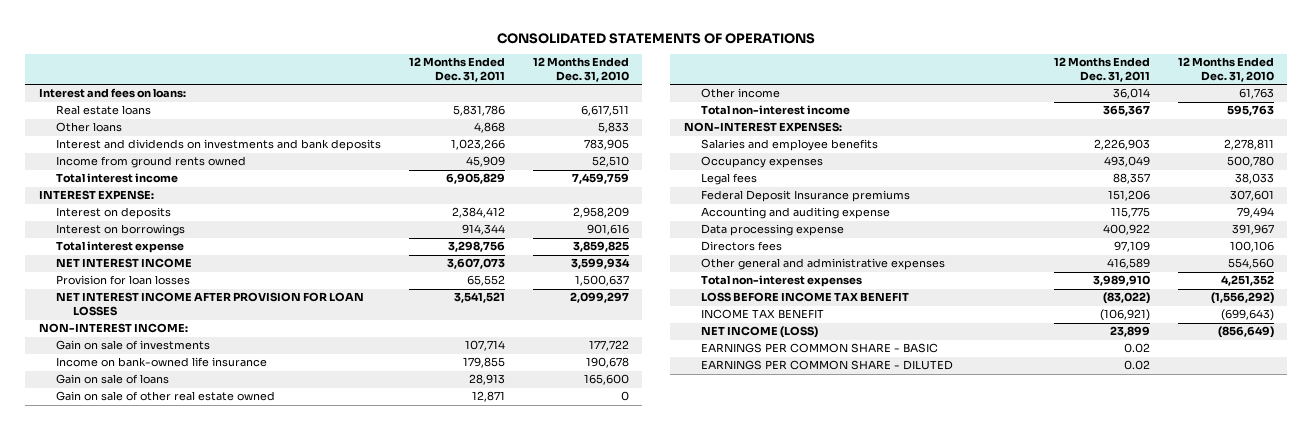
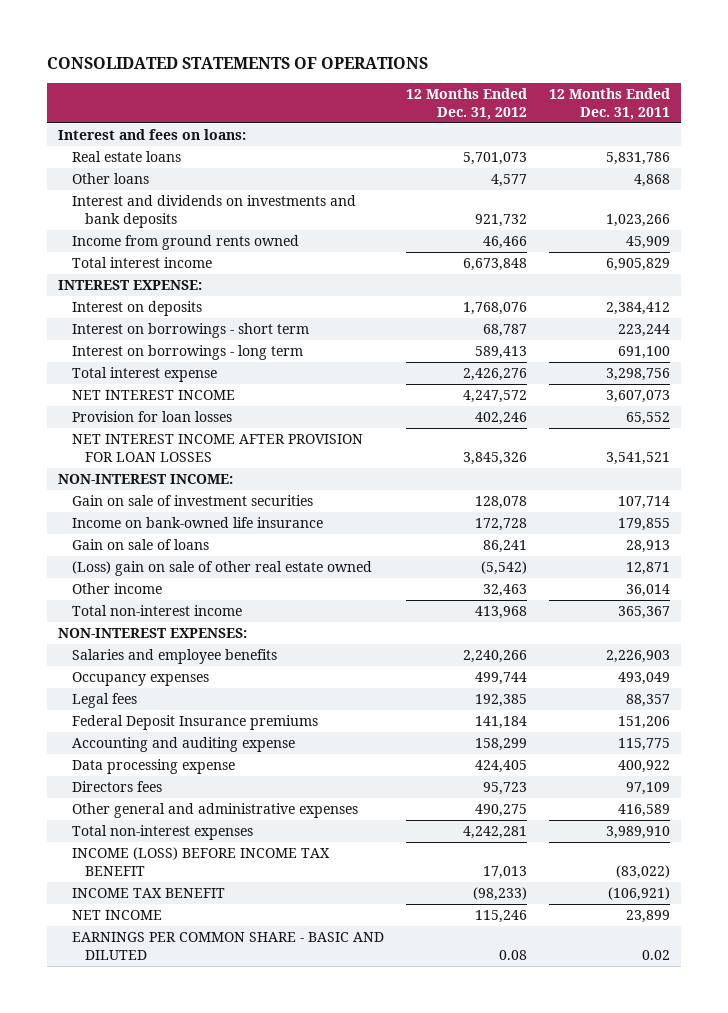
- | 12 Months Ended Dec. 31, 2011 | 12 Months Ended Dec. 31, 2010
+ | 12 Months Ended Dec. 31, 2012 | 12 Months Ended Dec. 31, 2011
- Interest on borrowings | 914,344 | 901,616
+ Interest on borrowings - short term | 68,787 | 223,244
+ Interest on borrowings - long term | 589,413 | 691,100
- Gain on sale of investments | 107,714 | 177,722
+ Gain on sale of investment securities | 128,078 | 107,714
- Gain on sale of other real estate owned | 12,871 | 0
+ (Loss) gain on sale of other real estate owned | (5,542) | 12,871
- LOSS BEFORE INCOME TAX BENEFIT | (83,022) | (1,556,292)
+ INCOME (LOSS) BEFORE INCOME TAX BENEFIT | 17,013 | (83,022)
- NET INCOME (LOSS) | 23,899 | (856,649)
- EARNINGS PER COMMON SHARE - BASIC | 0.02 |
- EARNINGS PER COMMON SHARE - DILUTED | 0.02 |
+ NET INCOME | 115,246 | 23,899
+ EARNINGS PER COMMON SHARE - BASIC AND DILUTED | 0.08 | 0.02

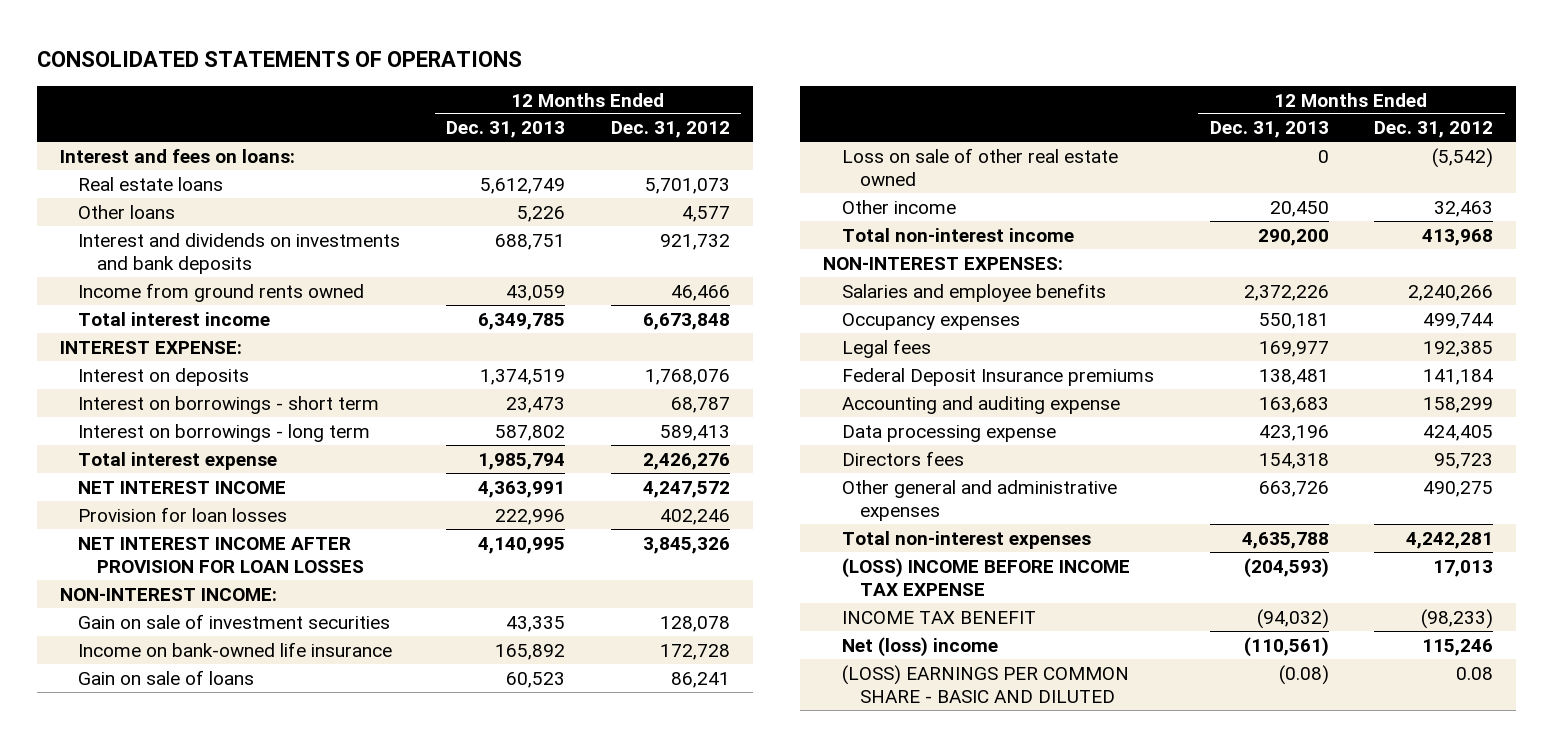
- | 12 Months Ended Dec. 31, 2012 | 12 Months Ended Dec. 31, 2011
+ | 12 Months Ended Dec. 31, 2013 | 12 Months Ended Dec. 31, 2012
- (Loss) gain on sale of other real estate owned | (5,542) | 12,871
+ Loss on sale of other real estate owned | 0 | (5,542)
- INCOME (LOSS) BEFORE INCOME TAX BENEFIT | 17,013 | (83,022)
+ (LOSS) INCOME BEFORE INCOME TAX EXPENSE | (204,593) | 17,013
- NET INCOME | 115,246 | 23,899
- EARNINGS PER COMMON SHARE - BASIC AND DILUTED | 0.08 | 0.02
+ Net (loss) income | (110,561) | 115,246
+ (LOSS) EARNINGS PER COMMON SHARE - BASIC AND DILUTED | (0.08) | 0.08

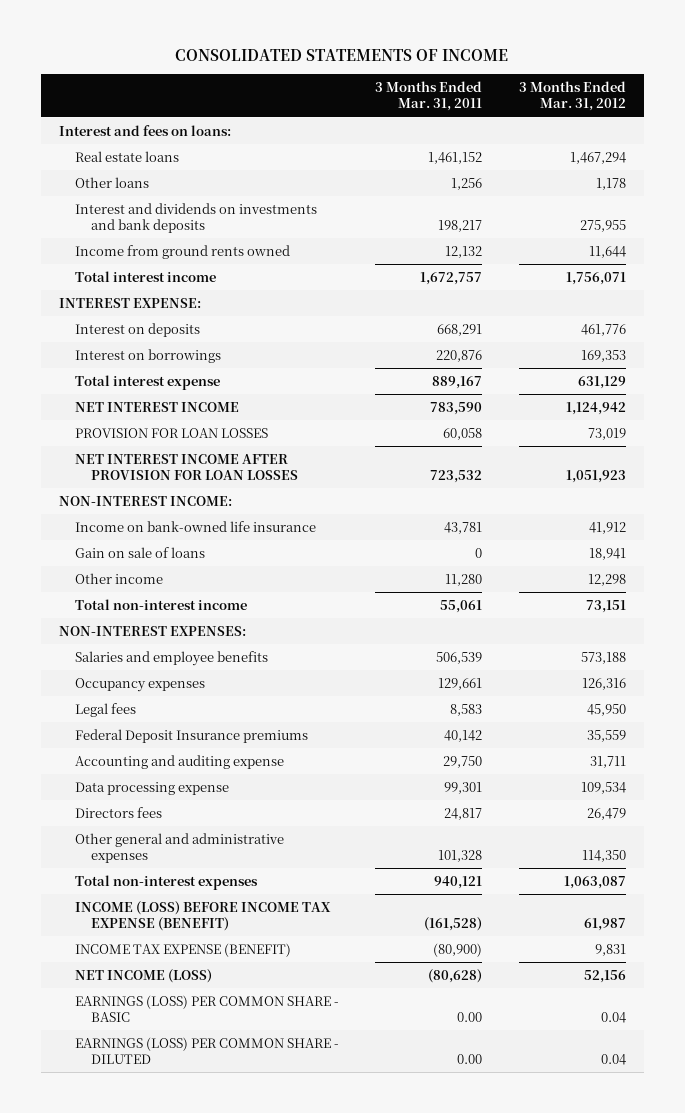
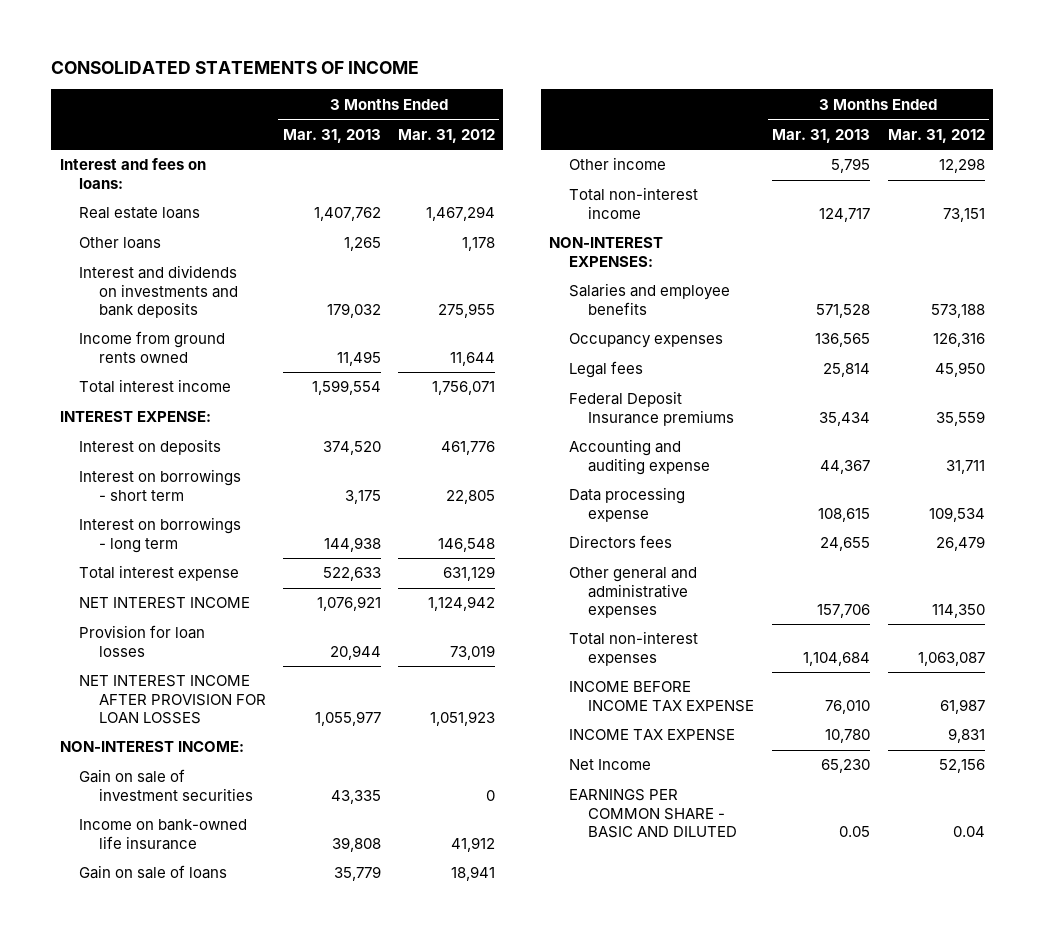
- | 3 Months Ended Mar. 31, 2011 | 3 Months Ended Mar. 31, 2012
+ | 3 Months Ended Mar. 31, 2013 | 3 Months Ended Mar. 31, 2012
- Interest on borrowings | 220,876 | 169,353
+ Interest on borrowings - short term | 3,175 | 22,805
+ Interest on borrowings - long term | 144,938 | 146,548
- PROVISION FOR LOAN LOSSES | 60,058 | 73,019
+ Provision for loan losses | 20,944 | 73,019
+ Gain on sale of investment securities | 43,335 | 0
- INCOME (LOSS) BEFORE INCOME TAX EXPENSE (BENEFIT) | (161,528) | 61,987
- INCOME TAX EXPENSE (BENEFIT) | (80,900) | 9,831
- NET INCOME (LOSS) | (80,628) | 52,156
- EARNINGS (LOSS) PER COMMON SHARE - BASIC | 0.00 | 0.04
- EARNINGS (LOSS) PER COMMON SHARE - DILUTED | 0.00 | 0.04
+ INCOME BEFORE INCOME TAX EXPENSE | 76,010 | 61,987
+ INCOME TAX EXPENSE | 10,780 | 9,831
+ Net Income | 65,230 | 52,156
+ EARNINGS PER COMMON SHARE - BASIC AND DILUTED | 0.05 | 0.04

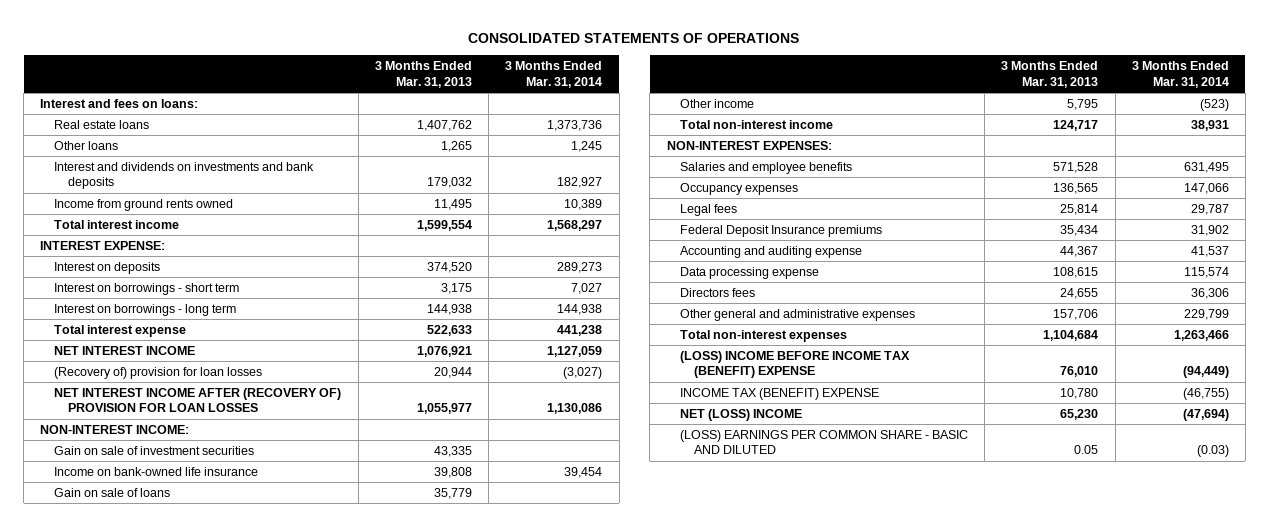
- CONSOLIDATED STATEMENTS OF INCOME
+ CONSOLIDATED STATEMENTS OF OPERATIONS
- | 3 Months Ended Mar. 31, 2013 | 3 Months Ended Mar. 31, 2012
+ | 3 Months Ended Mar. 31, 2013 | 3 Months Ended Mar. 31, 2014
- Provision for loan losses | 20,944 | 73,019
- NET INTEREST INCOME AFTER PROVISION FOR LOAN LOSSES | 1,055,977 | 1,051,923
+ (Recovery of) provision for loan losses | 20,944 | (3,027)
+ NET INTEREST INCOME AFTER (RECOVERY OF) PROVISION FOR LOAN LOSSES | 1,055,977 | 1,130,086
- INCOME BEFORE INCOME TAX EXPENSE | 76,010 | 61,987
- INCOME TAX EXPENSE | 10,780 | 9,831
- Net Income | 65,230 | 52,156
- EARNINGS PER COMMON SHARE - BASIC AND DILUTED | 0.05 | 0.04
+ (LOSS) INCOME BEFORE INCOME TAX (BENEFIT) EXPENSE | 76,010 | (94,449)
+ INCOME TAX (BENEFIT) EXPENSE | 10,780 | (46,755)
+ NET (LOSS) INCOME | 65,230 | (47,694)
+ (LOSS) EARNINGS PER COMMON SHARE - BASIC AND DILUTED | 0.05 | (0.03)

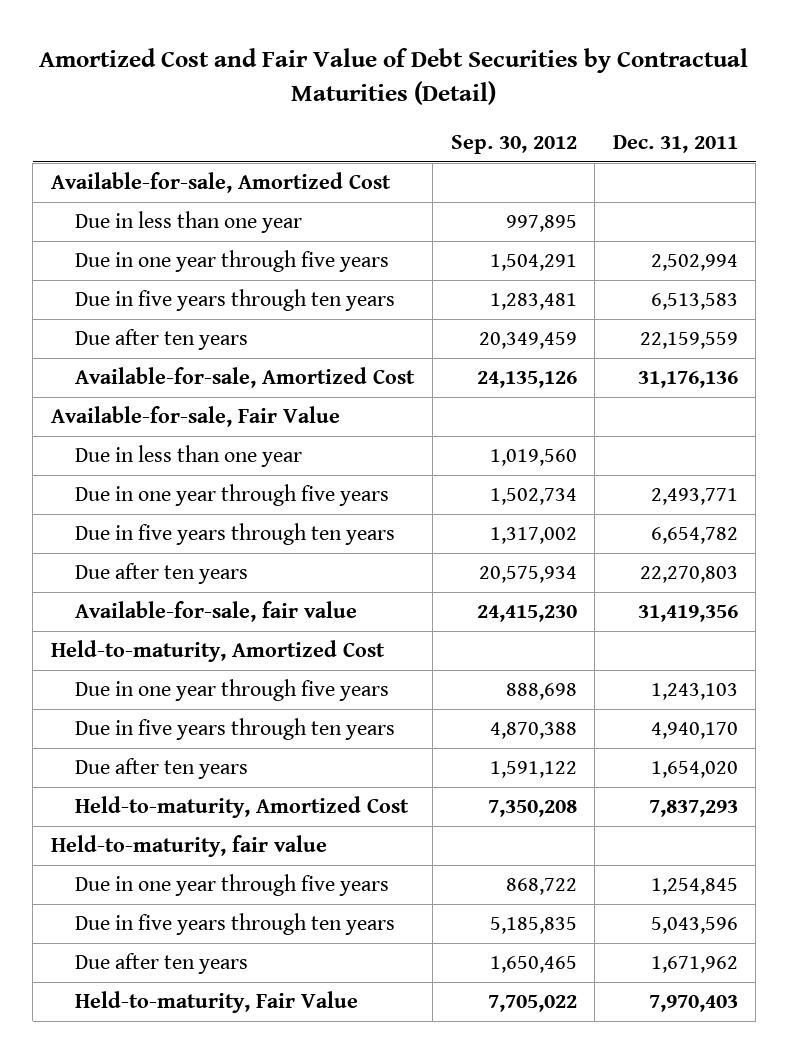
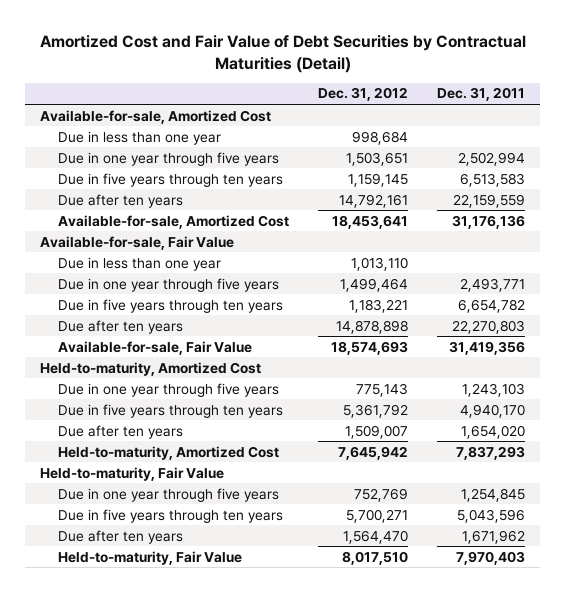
- | Sep. 30, 2012 | Dec. 31, 2011
+ | Dec. 31, 2012 | Dec. 31, 2011
- Available-for-sale, fair value | 24,415,230 | 31,419,356
+ Available-for-sale, Fair Value | 18,574,693 | 31,419,356
- Held-to-maturity, fair value
+ Held-to-maturity, Fair Value

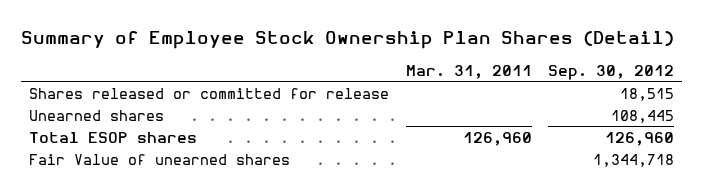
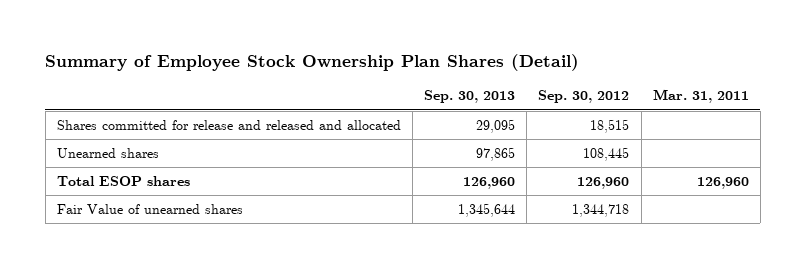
- | Mar. 31, 2011 | Sep. 30, 2012
+ | Sep. 30, 2013 | Sep. 30, 2012 | Mar. 31, 2011
- Shares released or committed for release | | 18,515
+ Shares committed for release and released and allocated | 29,095 | 18,515 |

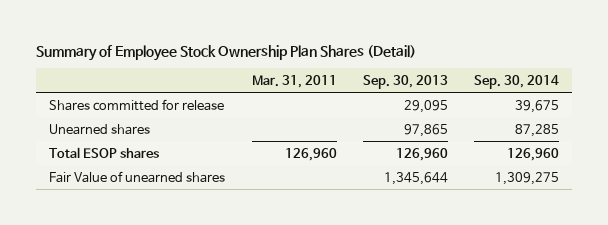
- | Sep. 30, 2013 | Sep. 30, 2012 | Mar. 31, 2011
+ | Mar. 31, 2011 | Sep. 30, 2013 | Sep. 30, 2014
- Shares committed for release and released and allocated | 29,095 | 18,515 |
+ Shares committed for release | | 29,095 | 39,675

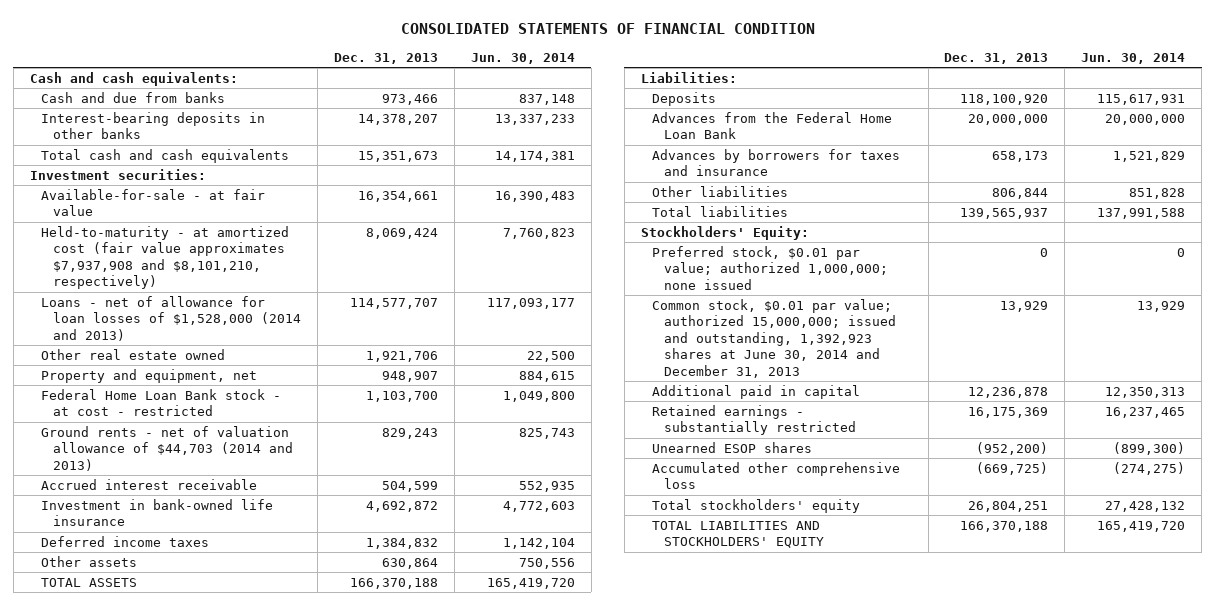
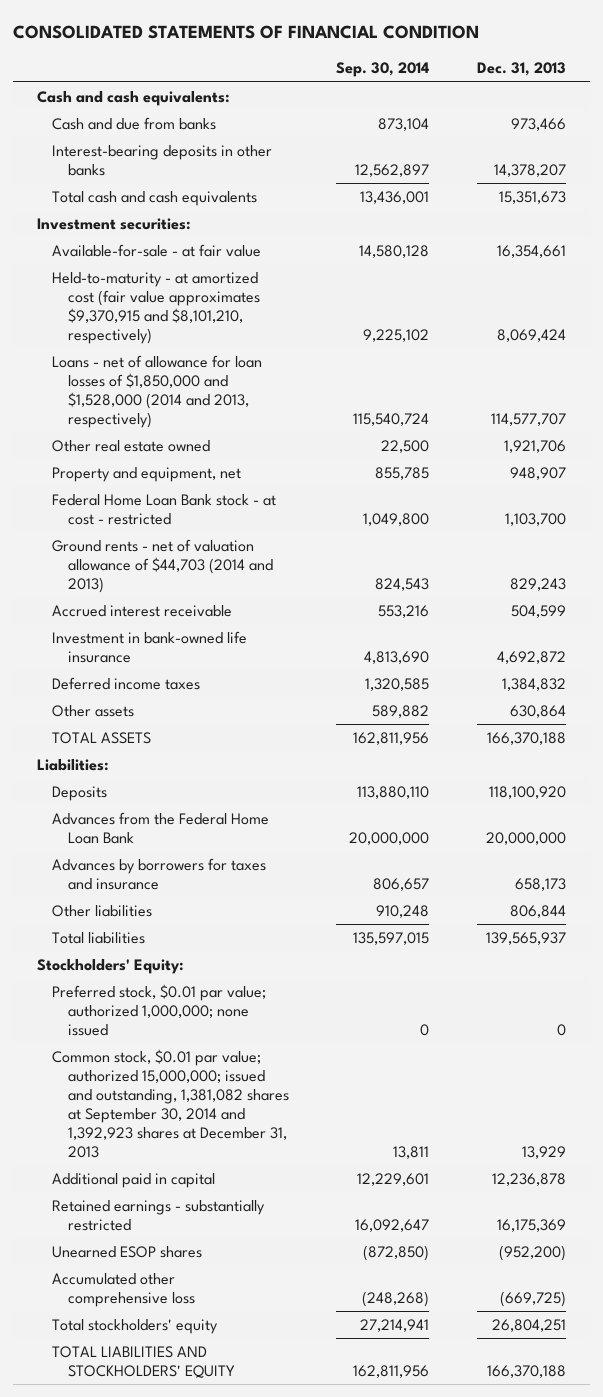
- | Dec. 31, 2013 | Jun. 30, 2014
+ | Sep. 30, 2014 | Dec. 31, 2013
- Held-to-maturity - at amortized cost (fair value approximates $7,937,908 and $8,101,210, respectively) | 8,069,424 | 7,760,823
- Loans - net of allowance for loan losses of $1,528,000 (2014 and 2013) | 114,577,707 | 117,093,177
+ Held-to-maturity - at amortized cost (fair value approximates $9,370,915 and $8,101,210, respectively) | 9,225,102 | 8,069,424
+ Loans - net of allowance for loan losses of $1,850,000 and $1,528,000 (2014 and 2013, respectively) | 115,540,724 | 114,577,707
- Common stock, $0.01 par value; authorized 15,000,000; issued and outstanding, 1,392,923 shares at June 30, 2014 and December 31, 2013 | 13,929 | 13,929
+ Common stock, $0.01 par value; authorized 15,000,000; issued and outstanding, 1,381,082 shares at September 30, 2014 and 1,392,923 shares at December 31, 2013 | 13,811 | 13,929

